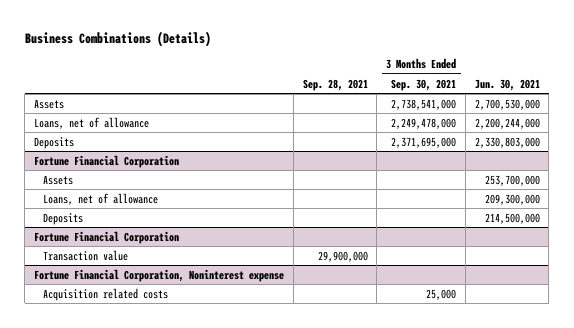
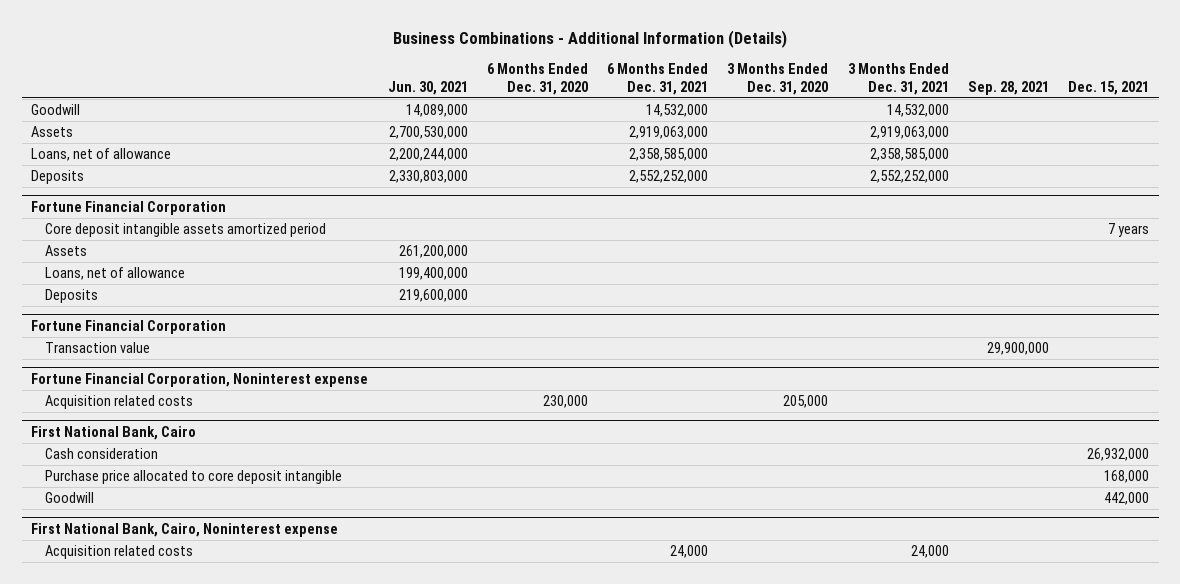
- Business Combinations (Details)
+ Business Combinations - Additional Information (Details)
- | Sep. 28, 2021 | 3 Months Ended Sep. 30, 2021 | Jun. 30, 2021
+ | Jun. 30, 2021 | 6 Months Ended Dec. 31, 2020 | 6 Months Ended Dec. 31, 2021 | 3 Months Ended Dec. 31, 2020 | 3 Months Ended Dec. 31, 2021 | Sep. 28, 2021 | Dec. 15, 2021
+ Goodwill | 14,089,000 | | 14,532,000 | | 14,532,000 | |
@ Fortune Financial Corporation
- Assets | | | 253,700,000
- Loans, net of allowance | | | 209,300,000
- Deposits | | | 214,500,000
+ Core deposit intangible assets amortized period | | | | | | | 7 years
+ Assets | 261,200,000 | | | | | |
+ Loans, net of allowance | 199,400,000 | | | | | |
+ Deposits | 219,600,000 | | | | | |
+ First National Bank, Cairo
+ Cash consideration | | | | | | | 26,932,000
+ Purchase price allocated to core deposit intangible | | | | | | | 168,000
+ Goodwill | | | | | | | 442,000
+ First National Bank, Cairo, Noninterest expense
+ Acquisition related costs | | | 24,000 | | 24,000 | |

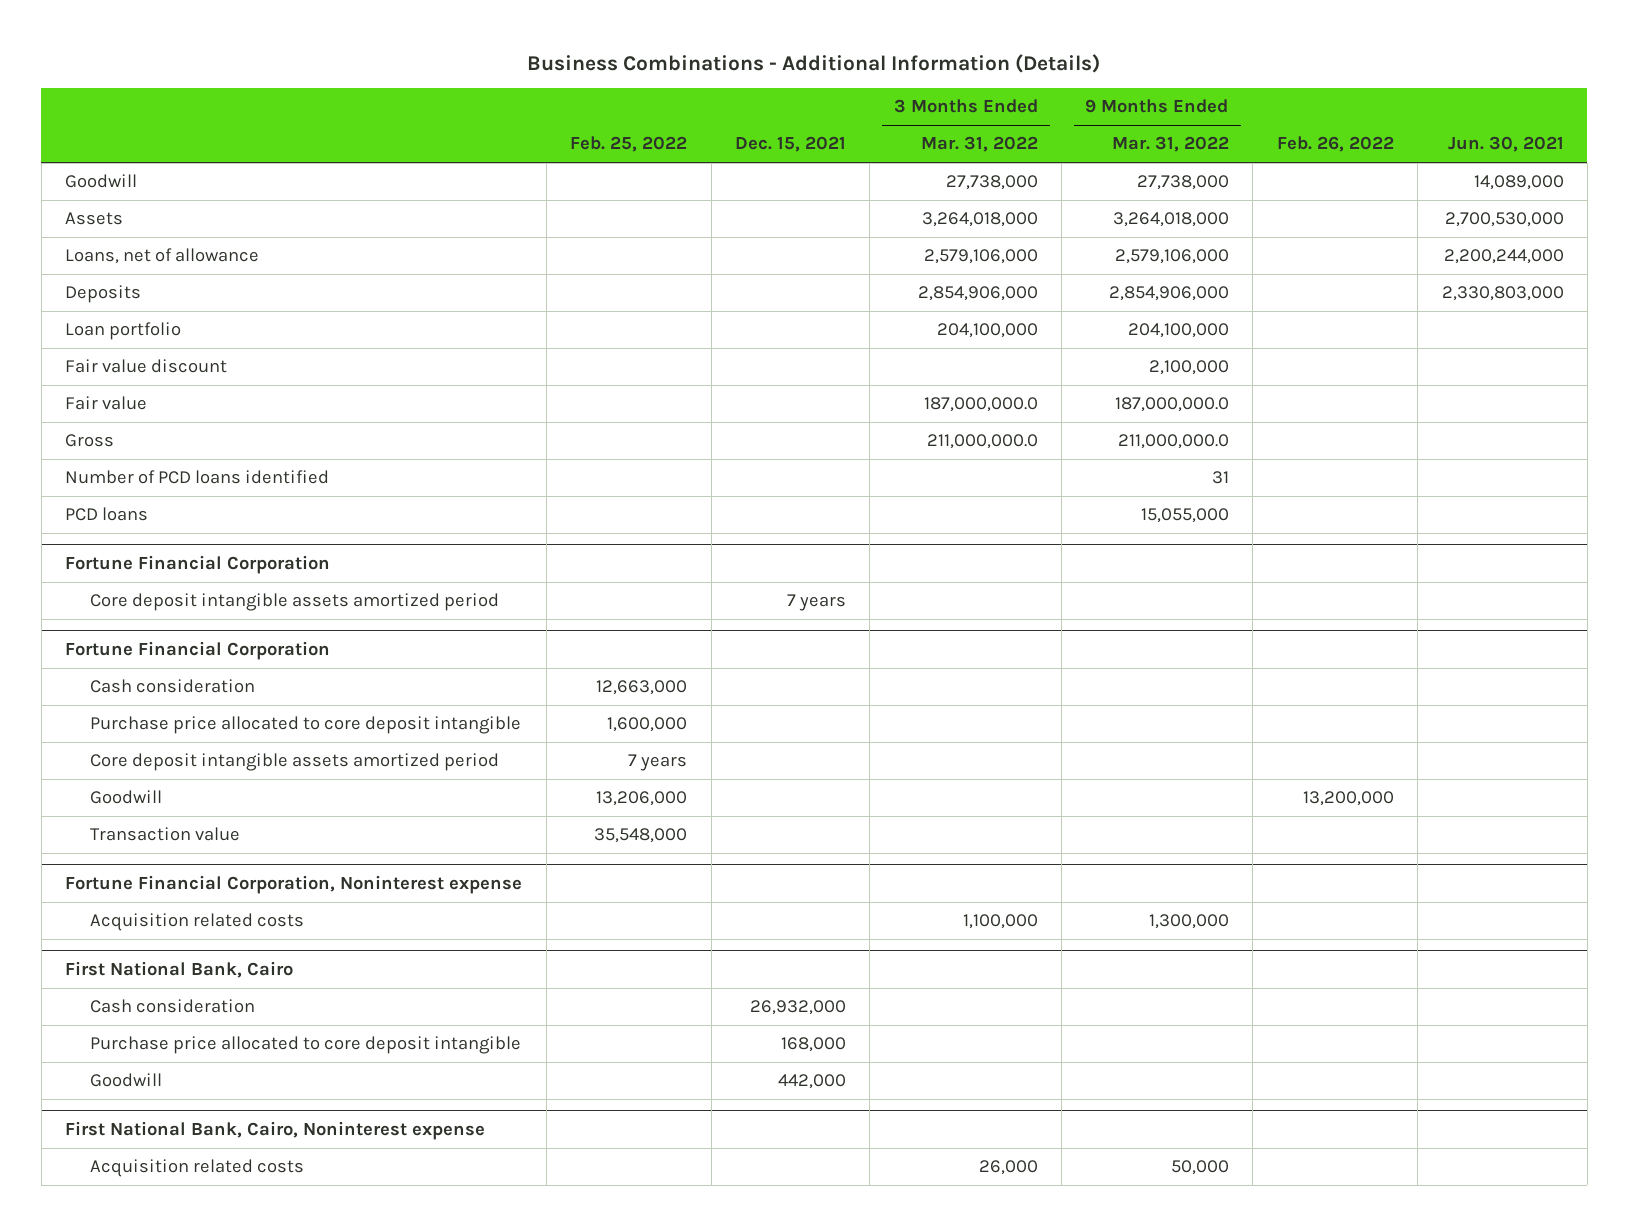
- | Jun. 30, 2021 | 6 Months Ended Dec. 31, 2020 | 6 Months Ended Dec. 31, 2021 | 3 Months Ended Dec. 31, 2020 | 3 Months Ended Dec. 31, 2021 | Sep. 28, 2021 | Dec. 15, 2021
+ | Feb. 25, 2022 | Dec. 15, 2021 | 3 Months Ended Mar. 31, 2022 | 9 Months Ended Mar. 31, 2022 | Feb. 26, 2022 | Jun. 30, 2021
+ Loan portfolio | | | 204,100,000 | 204,100,000 | |
+ Fair value discount | | | | 2,100,000 | |
+ Fair value | | | 187,000,000.0 | 187,000,000.0 | |
+ Gross | | | 211,000,000.0 | 211,000,000.0 | |
+ Number of PCD loans identified | | | | 31 | |
+ PCD loans | | | | 15,055,000 | |
@ Fortune Financial Corporation
- Assets | 261,200,000 | | | | | |
- Loans, net of allowance | 199,400,000 | | | | | |
- Deposits | 219,600,000 | | | | | |
+ Cash consideration | 12,663,000 | | | | |
+ Purchase price allocated to core deposit intangible | 1,600,000 | | | | |
+ Core deposit intangible assets amortized period | 7 years | | | | |
+ Goodwill | 13,206,000 | | | | 13,200,000 |

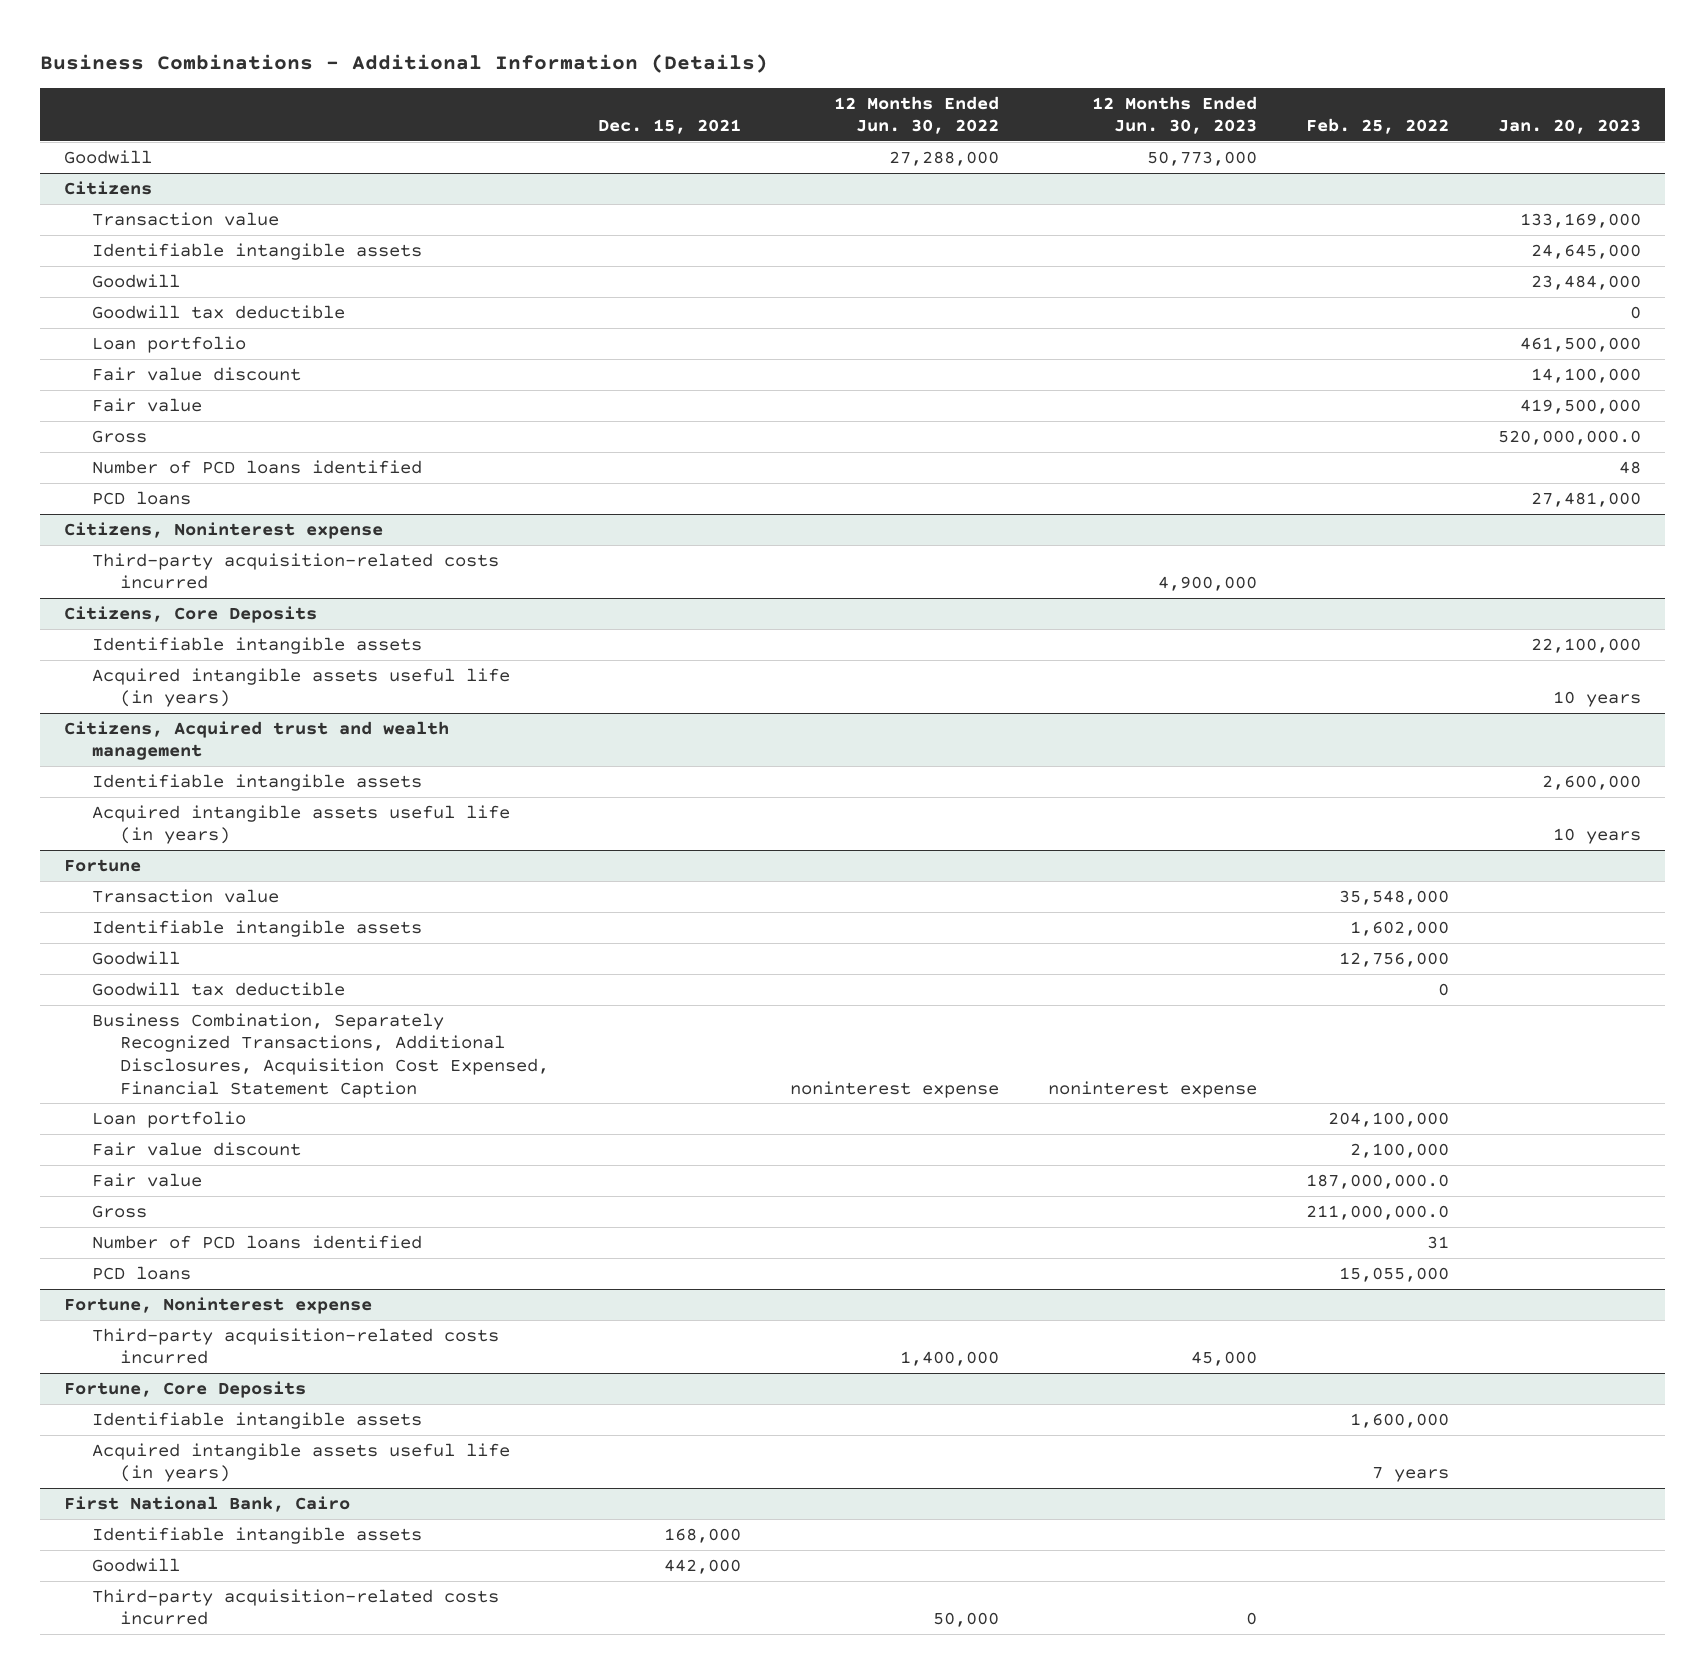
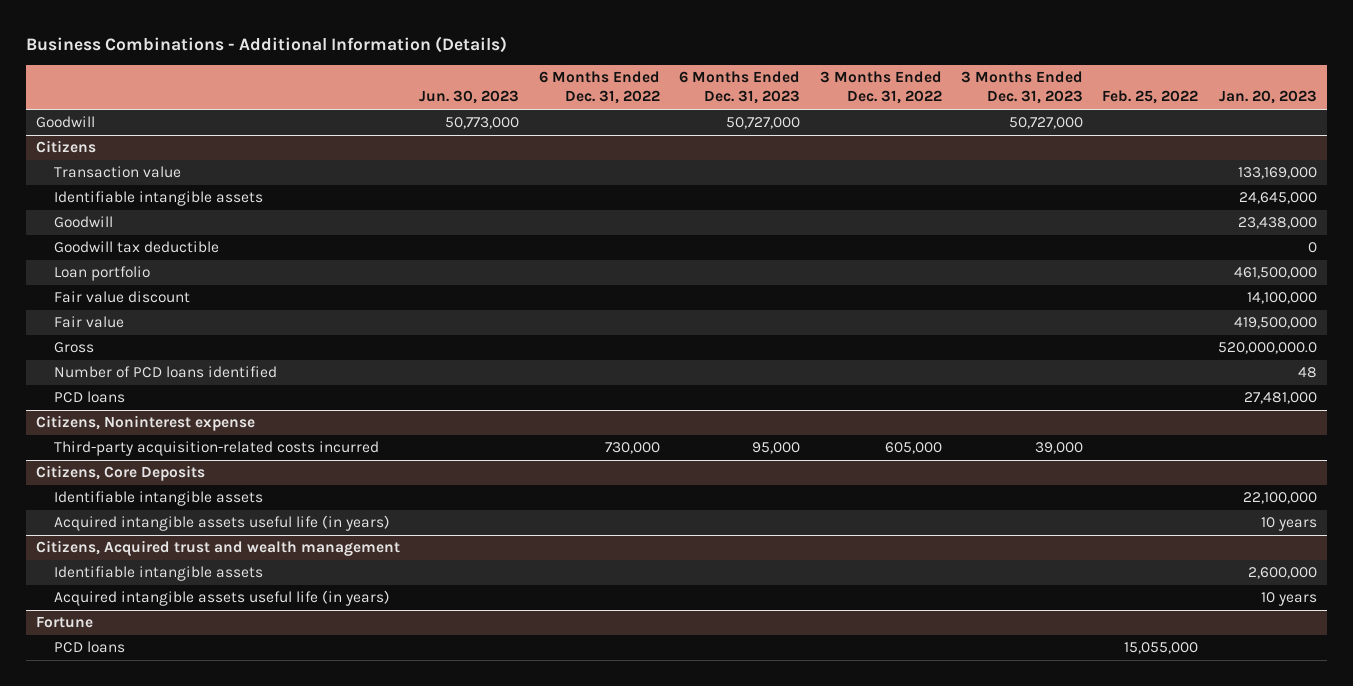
- | Dec. 15, 2021 | 12 Months Ended Jun. 30, 2022 | 12 Months Ended Jun. 30, 2023 | Feb. 25, 2022 | Jan. 20, 2023
+ | Jun. 30, 2023 | 6 Months Ended Dec. 31, 2022 | 6 Months Ended Dec. 31, 2023 | 3 Months Ended Dec. 31, 2022 | 3 Months Ended Dec. 31, 2023 | Feb. 25, 2022 | Jan. 20, 2023
@ Citizens
- Goodwill | | | | | 23,484,000
+ Goodwill | | | | | | | 23,438,000
@ Fortune
- Transaction value | | | | 35,548,000 |
- Identifiable intangible assets | | | | 1,602,000 |
- Goodwill | | | | 12,756,000 |
- Goodwill tax deductible | | | | 0 |
- Business Combination, Separately Recognized Transactions, Additional Disclosures, Acquisition Cost Expensed, Financial Statement Caption | | noninterest expense | noninterest expense | |
- Loan portfolio | | | | 204,100,000 |
- Fair value discount | | | | 2,100,000 |
- Fair value | | | | 187,000,000.0 |
- Gross | | | | 211,000,000.0 |
- Number of PCD loans identified | | | | 31 |
- Fortune, Noninterest expense
- Third-party acquisition-related costs incurred | | 1,400,000 | 45,000 | |
- Fortune, Core Deposits
- Identifiable intangible assets | | | | 1,600,000 |
- Acquired intangible assets useful life (in years) | | | | 7 years |
- First National Bank, Cairo
- Identifiable intangible assets | 168,000 | | | |
- Goodwill | 442,000 | | | |
- Third-party acquisition-related costs incurred | | 50,000 | 0 | |

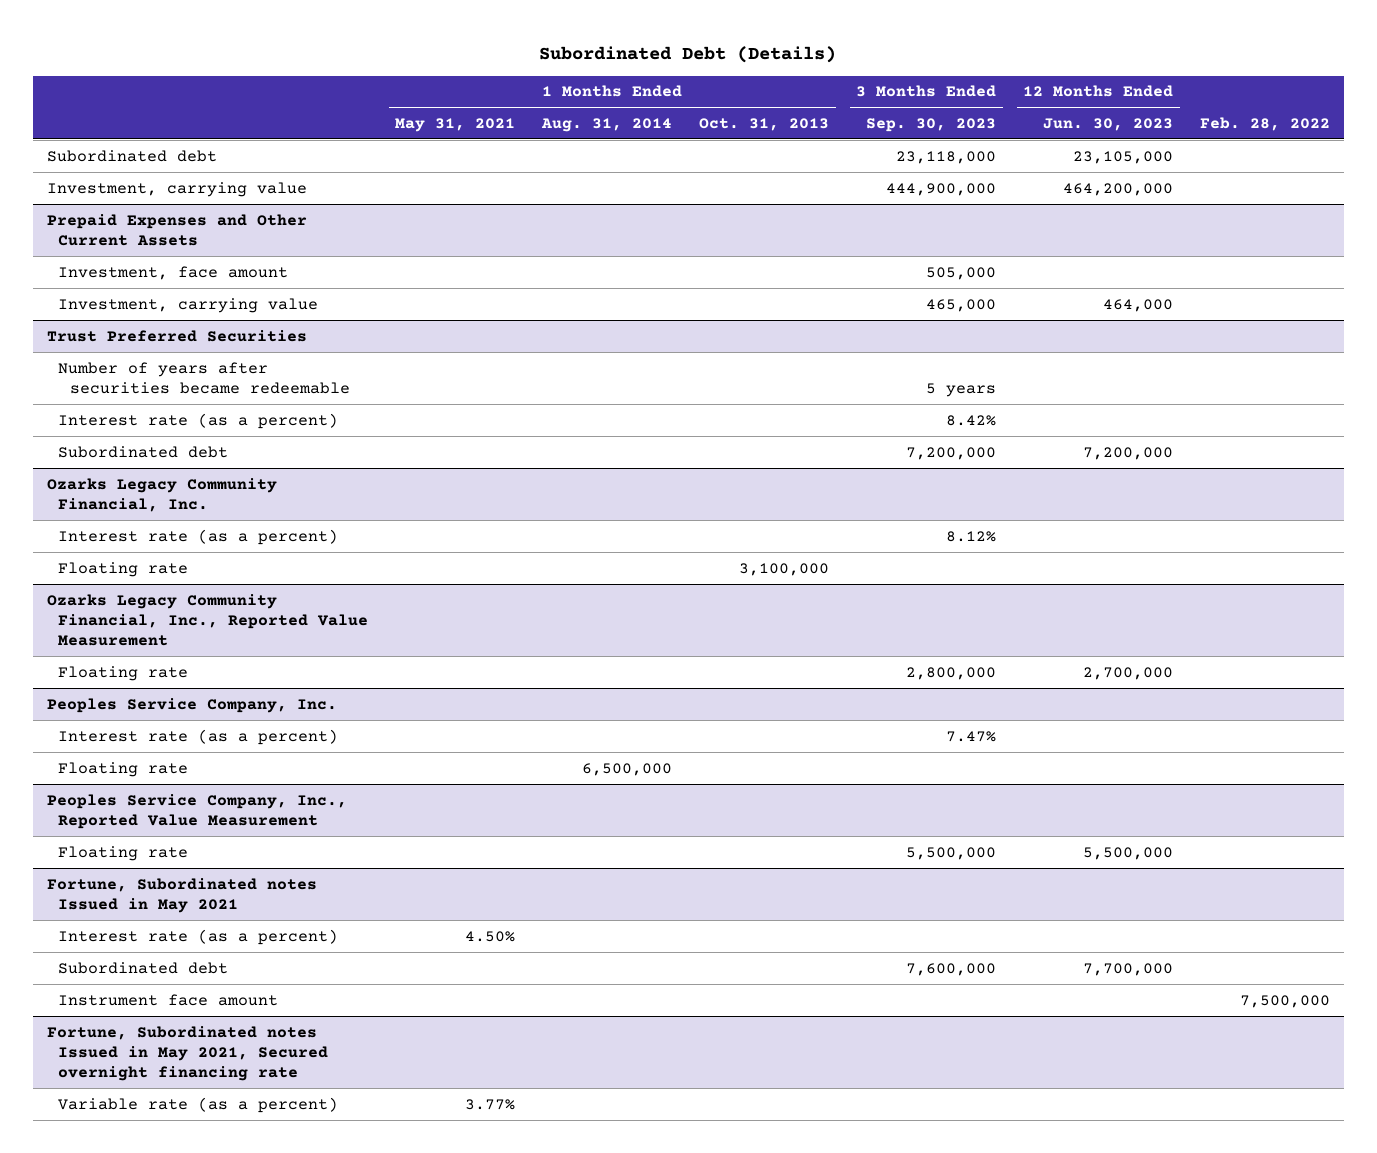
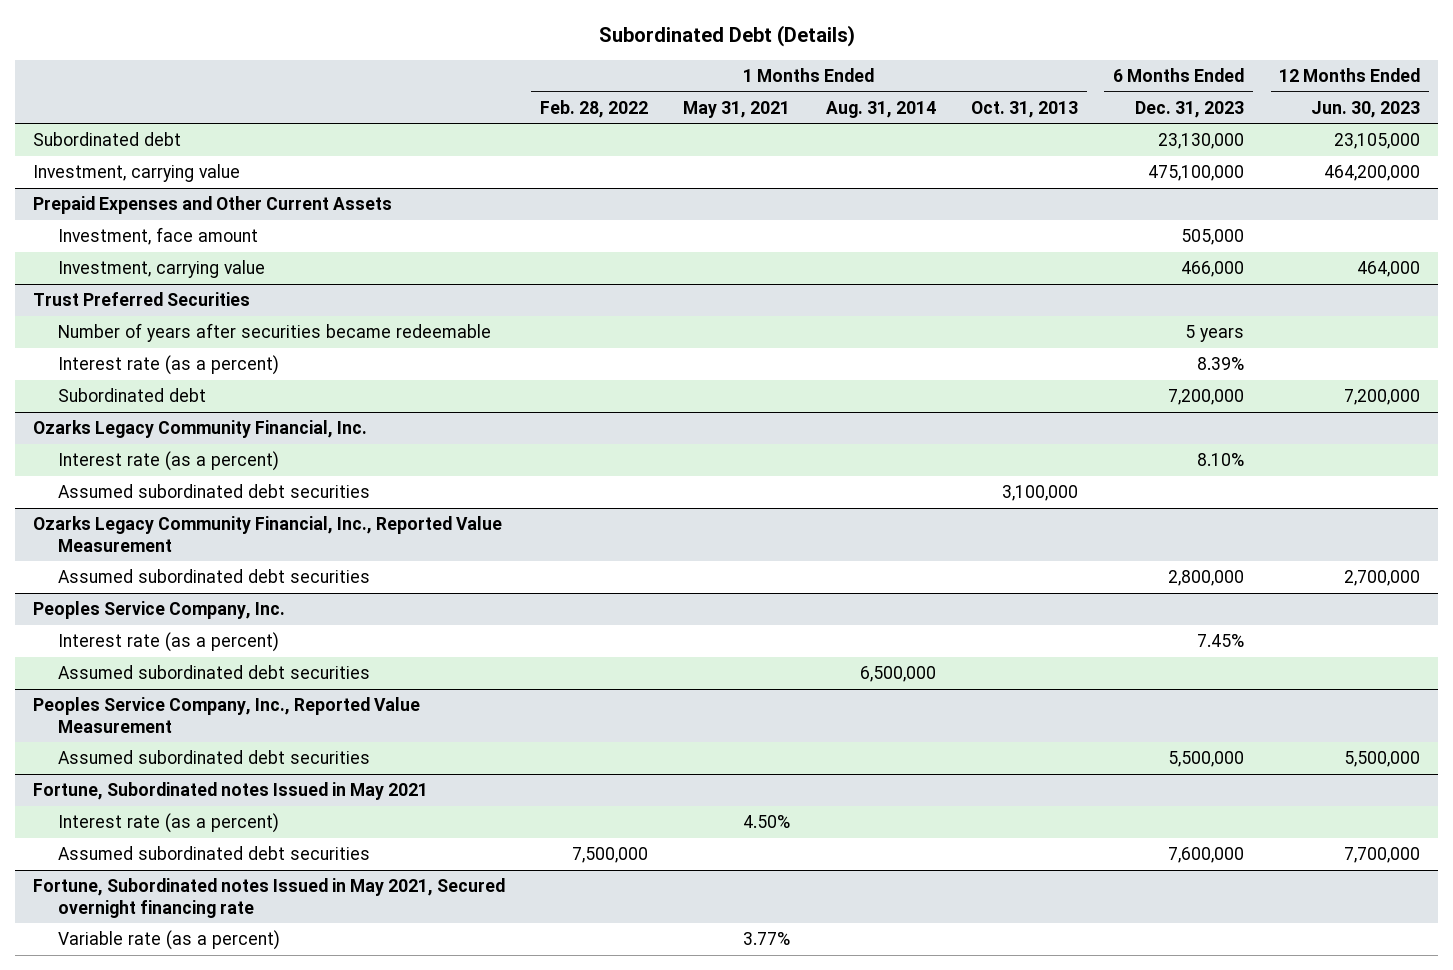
- | 1 Months Ended May 31, 2021 | 1 Months Ended Aug. 31, 2014 | 1 Months Ended Oct. 31, 2013 | 3 Months Ended Sep. 30, 2023 | 12 Months Ended Jun. 30, 2023 | Feb. 28, 2022
+ | 1 Months Ended Feb. 28, 2022 | 1 Months Ended May 31, 2021 | 1 Months Ended Aug. 31, 2014 | 1 Months Ended Oct. 31, 2013 | 6 Months Ended Dec. 31, 2023 | 12 Months Ended Jun. 30, 2023
@ Ozarks Legacy Community Financial, Inc.
- Floating rate | | | 3,100,000 | | |
+ Assumed subordinated debt securities | | | | 3,100,000 | |
@ Ozarks Legacy Community Financial, Inc., Reported Value Measurement
- Floating rate | | | | 2,800,000 | 2,700,000 |
+ Assumed subordinated debt securities | | | | | 2,800,000 | 2,700,000
@ Peoples Service Company, Inc.
- Floating rate | | 6,500,000 | | | |
+ Assumed subordinated debt securities | | | 6,500,000 | | |
@ Peoples Service Company, Inc., Reported Value Measurement
- Floating rate | | | | 5,500,000 | 5,500,000 |
+ Assumed subordinated debt securities | | | | | 5,500,000 | 5,500,000
@ Fortune, Subordinated notes Issued in May 2021
- Subordinated debt | | | | 7,600,000 | 7,700,000 |
- Instrument face amount | | | | | | 7,500,000
+ Assumed subordinated debt securities | 7,500,000 | | | | 7,600,000 | 7,700,000

